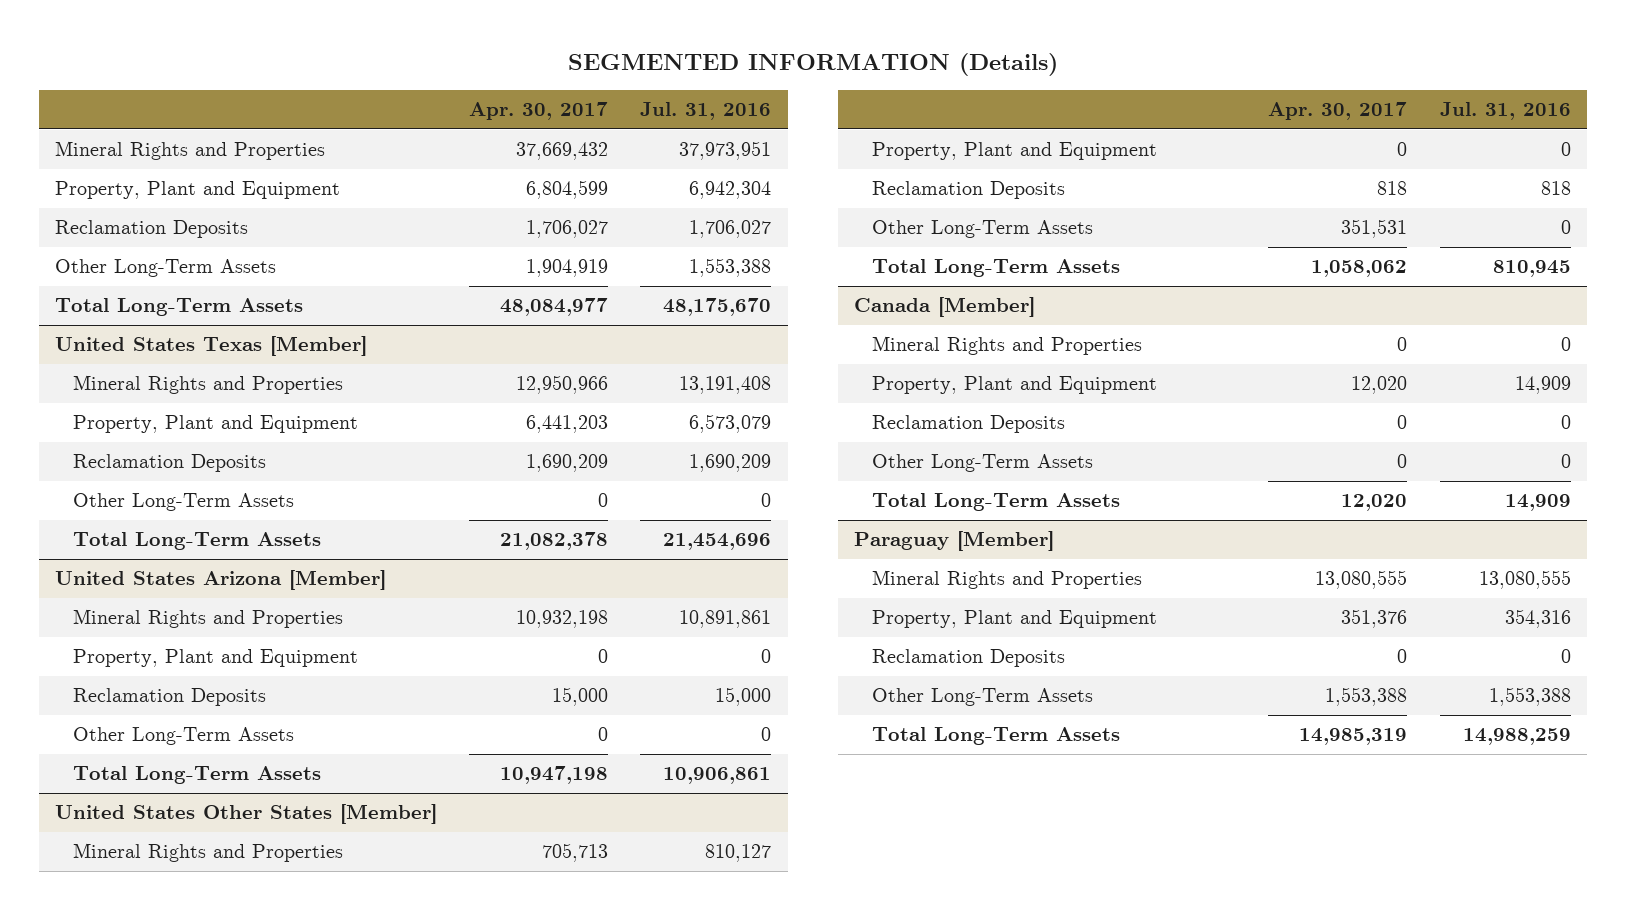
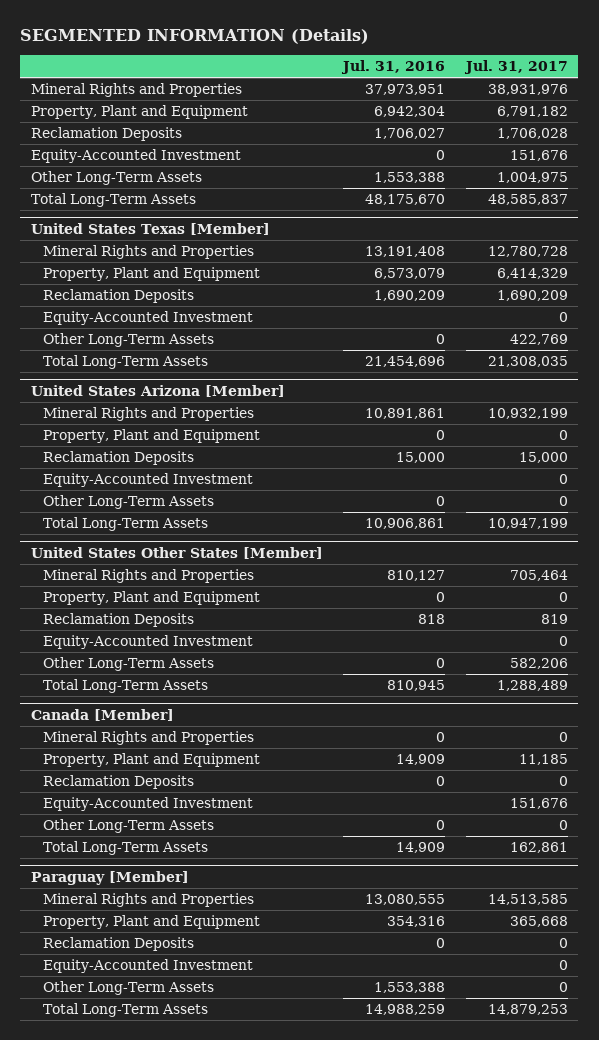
- | Apr. 30, 2017 | Jul. 31, 2016
+ | Jul. 31, 2016 | Jul. 31, 2017
+ Equity-Accounted Investment | 0 | 151,676
@ United States Texas [Member]
+ Equity-Accounted Investment | | 0
@ United States Arizona [Member]
+ Equity-Accounted Investment | | 0
@ United States Other States [Member]
+ Equity-Accounted Investment | | 0
@ Canada [Member]
+ Equity-Accounted Investment | | 151,676
@ Paraguay [Member]
+ Equity-Accounted Investment | | 0

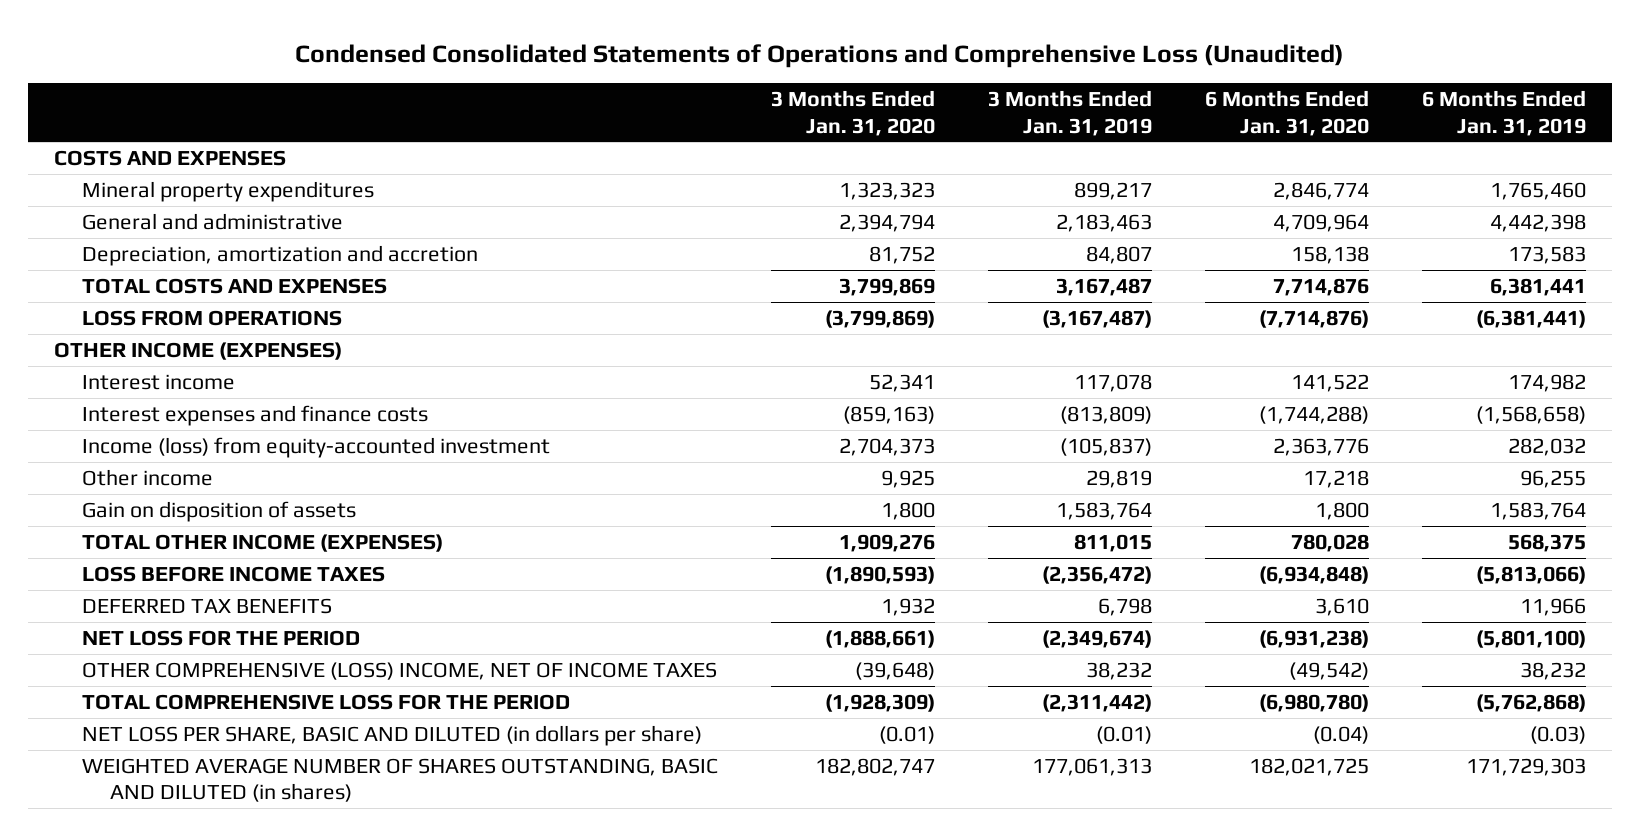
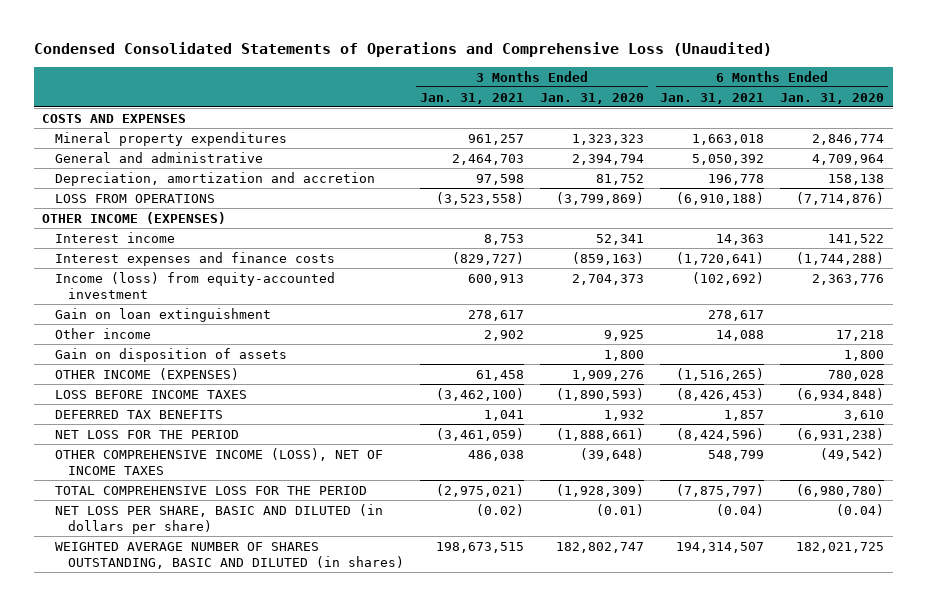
- | 3 Months Ended Jan. 31, 2020 | 3 Months Ended Jan. 31, 2019 | 6 Months Ended Jan. 31, 2020 | 6 Months Ended Jan. 31, 2019
+ | 3 Months Ended Jan. 31, 2021 | 3 Months Ended Jan. 31, 2020 | 6 Months Ended Jan. 31, 2021 | 6 Months Ended Jan. 31, 2020
- TOTAL COSTS AND EXPENSES | 3,799,869 | 3,167,487 | 7,714,876 | 6,381,441
+ Gain on loan extinguishment | 278,617 | | 278,617 |
- TOTAL OTHER INCOME (EXPENSES) | 1,909,276 | 811,015 | 780,028 | 568,375
+ OTHER INCOME (EXPENSES) | 61,458 | 1,909,276 | (1,516,265) | 780,028
- OTHER COMPREHENSIVE (LOSS) INCOME, NET OF INCOME TAXES | (39,648) | 38,232 | (49,542) | 38,232
+ OTHER COMPREHENSIVE INCOME (LOSS), NET OF INCOME TAXES | 486,038 | (39,648) | 548,799 | (49,542)

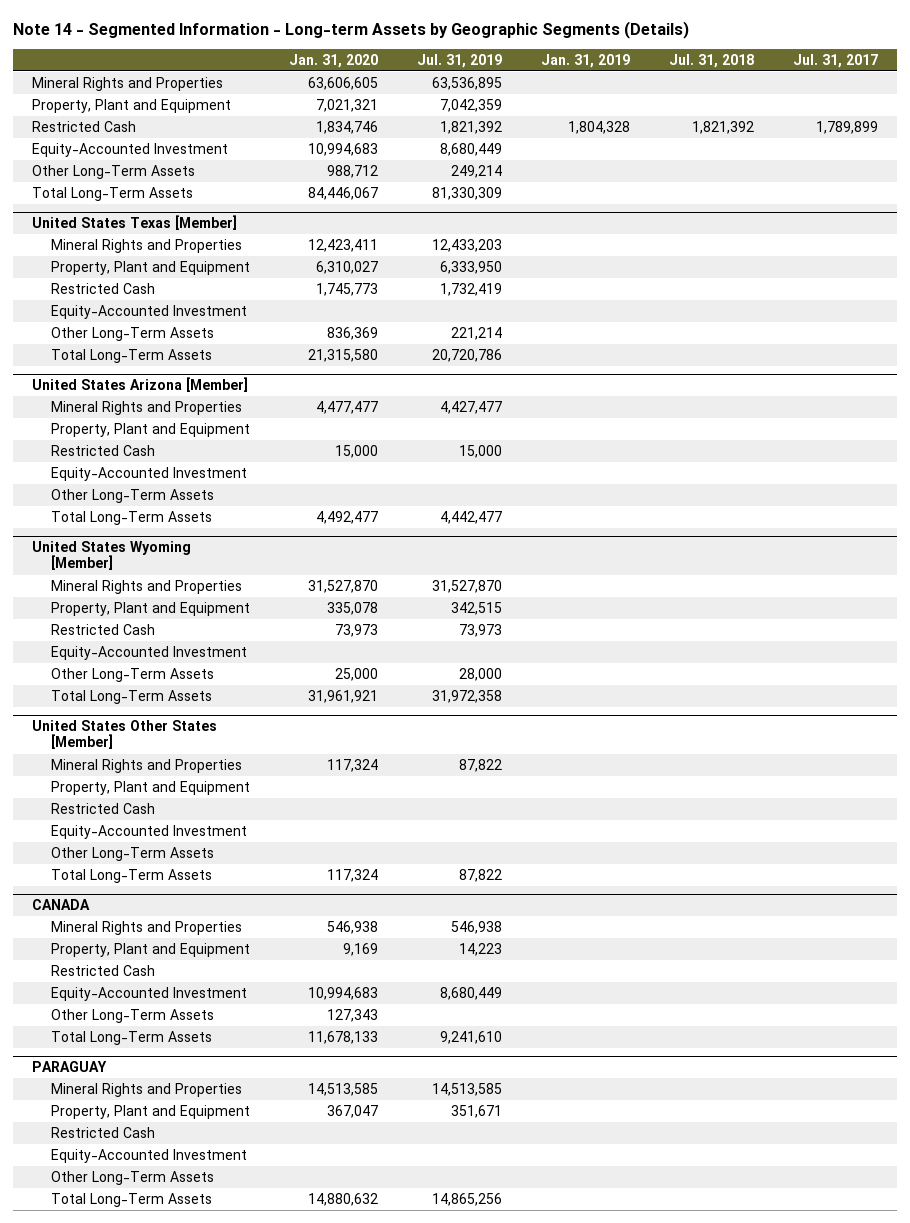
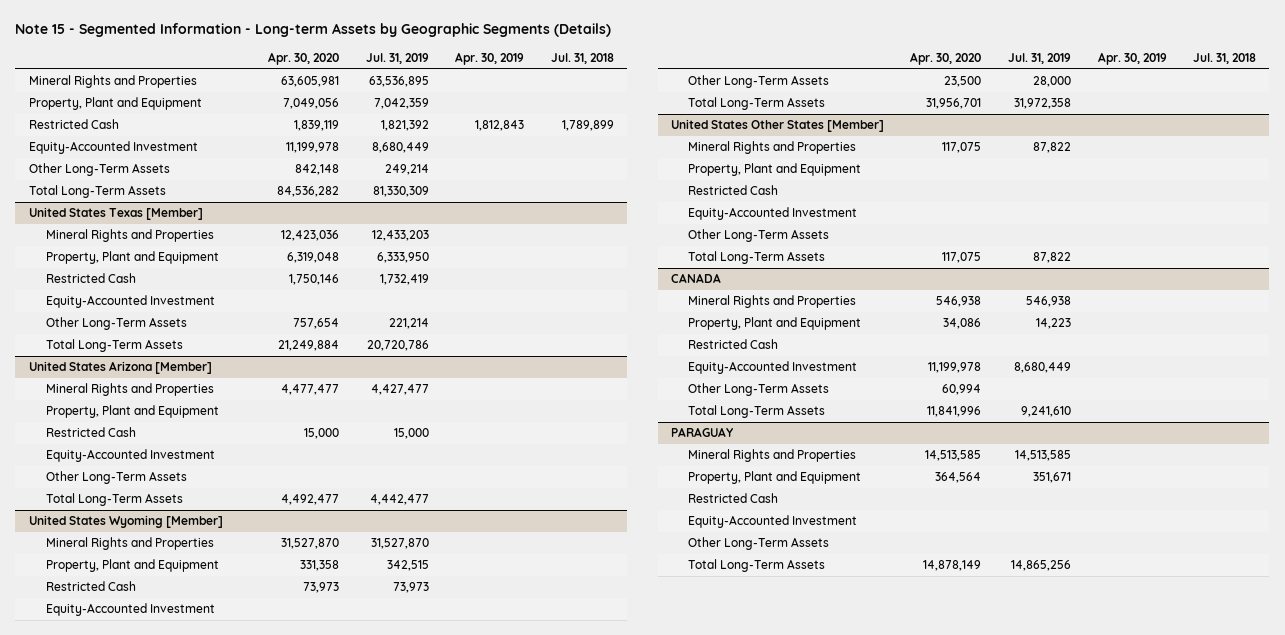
- Note 14 - Segmented Information - Long-term Assets by Geographic Segments (Details)
+ Note 15 - Segmented Information - Long-term Assets by Geographic Segments (Details)
- | Jan. 31, 2020 | Jul. 31, 2019 | Jan. 31, 2019 | Jul. 31, 2018 | Jul. 31, 2017
+ | Apr. 30, 2020 | Jul. 31, 2019 | Apr. 30, 2019 | Jul. 31, 2018
- Restricted Cash | 1,834,746 | 1,821,392 | 1,804,328 | 1,821,392 | 1,789,899
+ Restricted Cash | 1,839,119 | 1,821,392 | 1,812,843 | 1,789,899

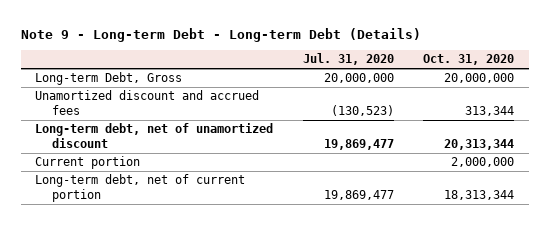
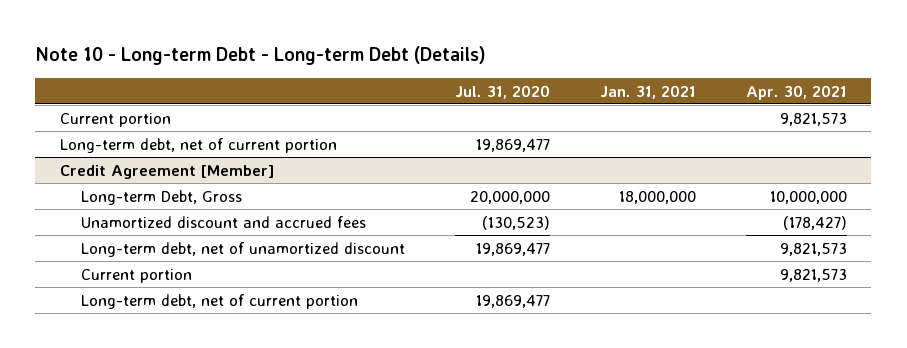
- Note 9 - Long-term Debt - Long-term Debt (Details)
+ Note 10 - Long-term Debt - Long-term Debt (Details)
- | Jul. 31, 2020 | Oct. 31, 2020
+ | Jul. 31, 2020 | Jan. 31, 2021 | Apr. 30, 2021
+ Current portion | | | 9,821,573
+ Long-term debt, net of current portion | 19,869,477 | |
+ Credit Agreement [Member]

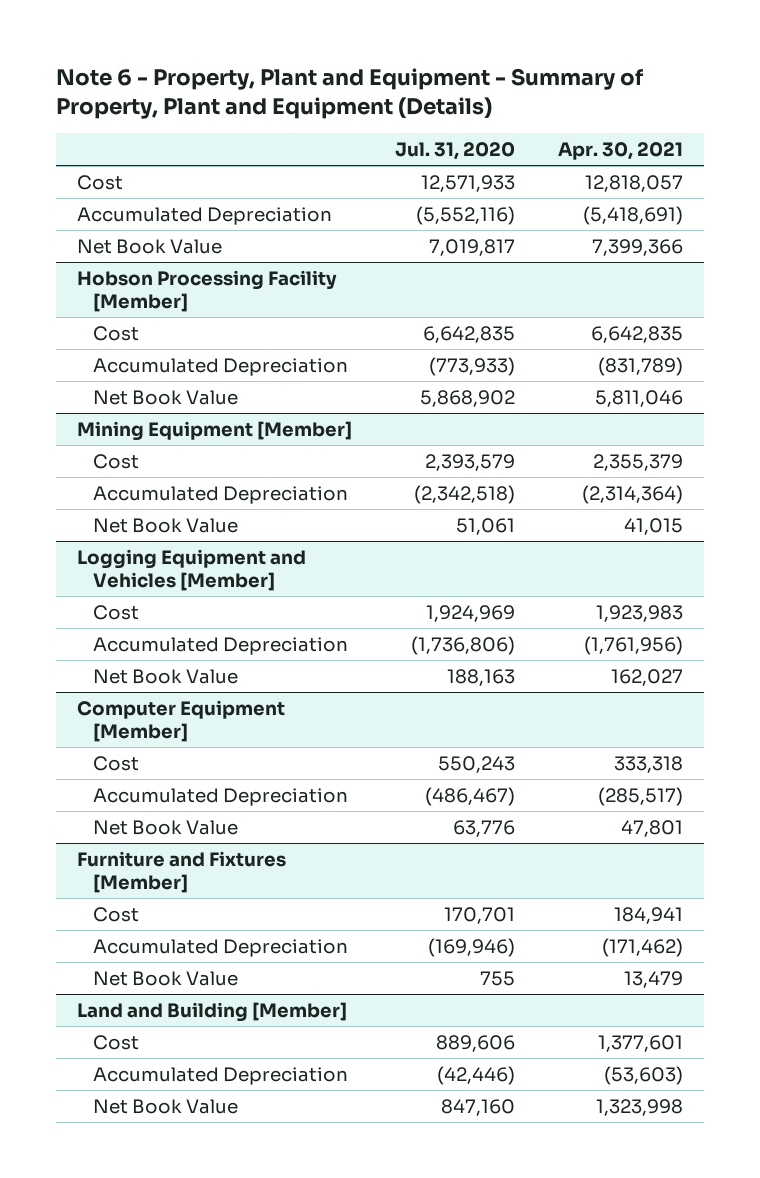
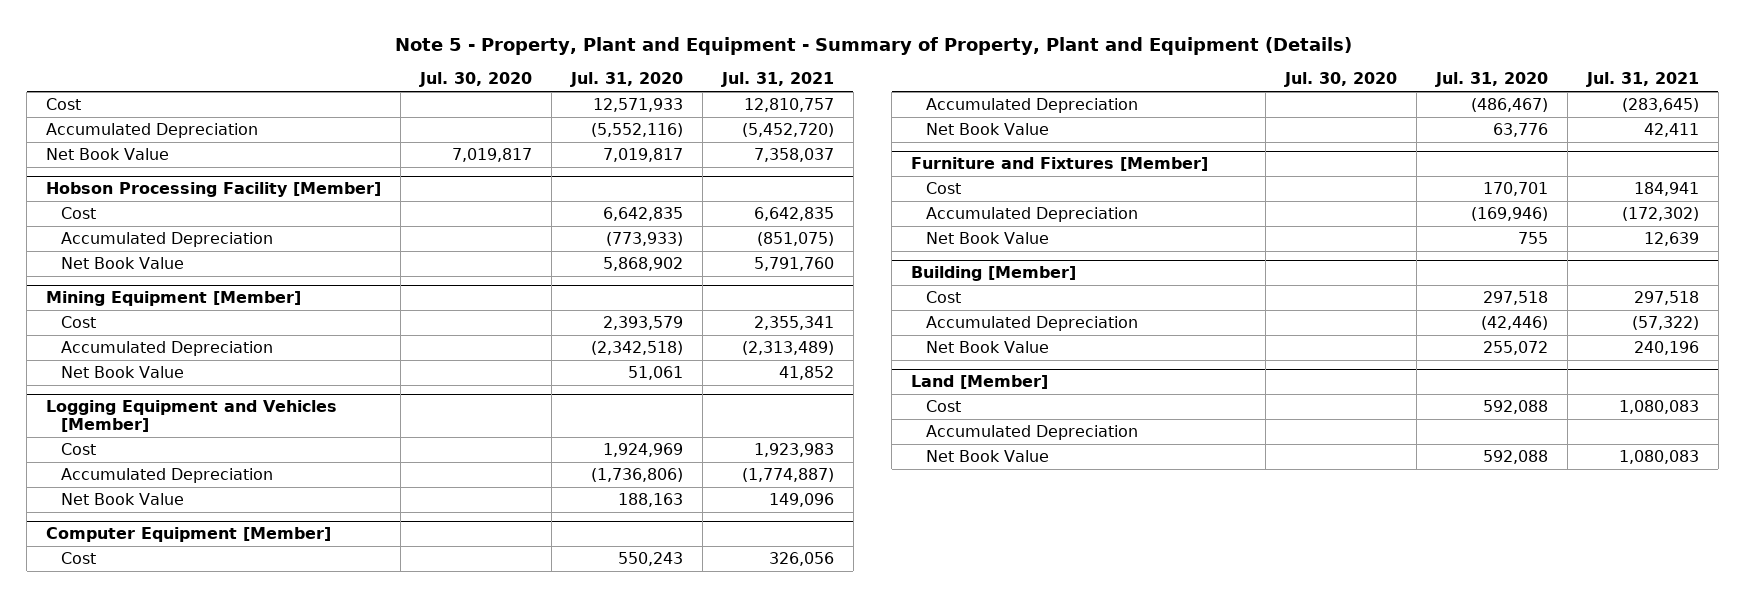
- Note 6 - Property, Plant and Equipment - Summary of Property, Plant and Equipment (Details)
+ Note 5 - Property, Plant and Equipment - Summary of Property, Plant and Equipment (Details)
- | Jul. 31, 2020 | Apr. 30, 2021
+ | Jul. 30, 2020 | Jul. 31, 2020 | Jul. 31, 2021
- Land and Building [Member]
- Cost | 889,606 | 1,377,601
+ Building [Member]
+ Cost | | 297,518 | 297,518
- Net Book Value | 847,160 | 1,323,998
+ Net Book Value | | 255,072 | 240,196
+ Land [Member]
+ Cost | | 592,088 | 1,080,083
+ Accumulated Depreciation
+ Net Book Value | | 592,088 | 1,080,083

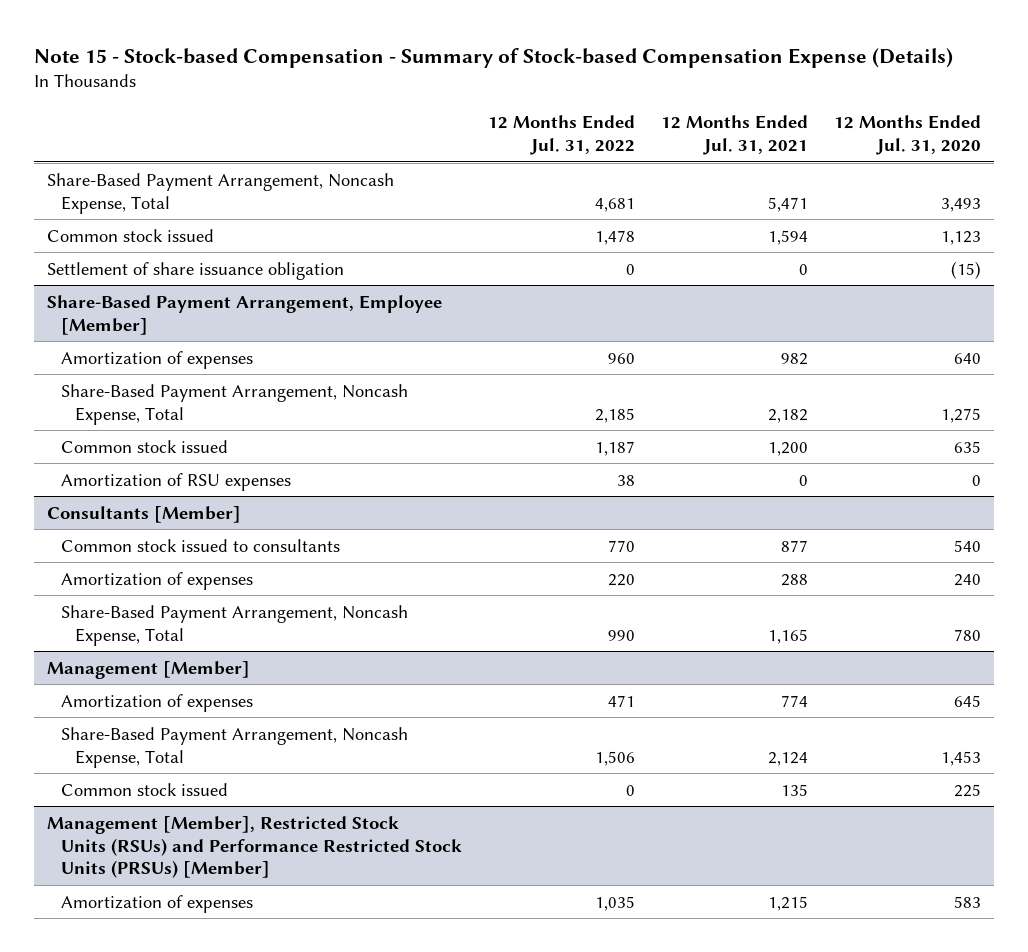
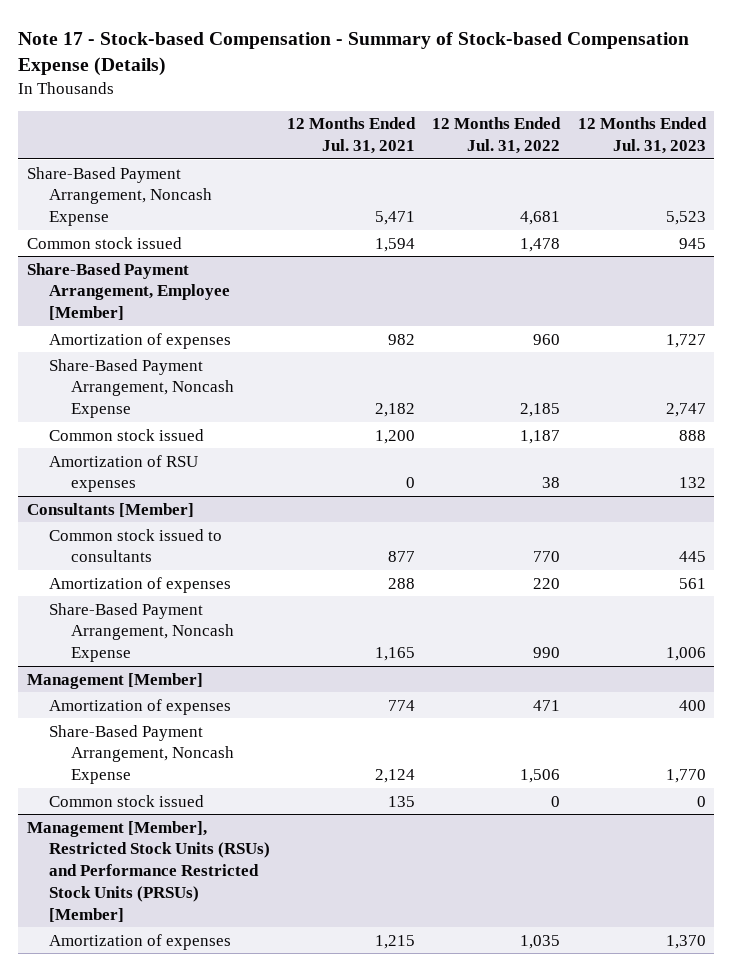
- Note 15 - Stock-based Compensation - Summary of Stock-based Compensation Expense (Details)
+ Note 17 - Stock-based Compensation - Summary of Stock-based Compensation Expense (Details)
- | 12 Months Ended Jul. 31, 2022 | 12 Months Ended Jul. 31, 2021 | 12 Months Ended Jul. 31, 2020
+ | 12 Months Ended Jul. 31, 2021 | 12 Months Ended Jul. 31, 2022 | 12 Months Ended Jul. 31, 2023
- Share-Based Payment Arrangement, Noncash Expense, Total | 4,681 | 5,471 | 3,493
+ Share-Based Payment Arrangement, Noncash Expense | 5,471 | 4,681 | 5,523
- Settlement of share issuance obligation | 0 | 0 | (15)
@ Share-Based Payment Arrangement, Employee [Member]
- Share-Based Payment Arrangement, Noncash Expense, Total | 2,185 | 2,182 | 1,275
+ Share-Based Payment Arrangement, Noncash Expense | 2,182 | 2,185 | 2,747
@ Consultants [Member]
- Share-Based Payment Arrangement, Noncash Expense, Total | 990 | 1,165 | 780
+ Share-Based Payment Arrangement, Noncash Expense | 1,165 | 990 | 1,006
@ Management [Member]
- Share-Based Payment Arrangement, Noncash Expense, Total | 1,506 | 2,124 | 1,453
+ Share-Based Payment Arrangement, Noncash Expense | 2,124 | 1,506 | 1,770

